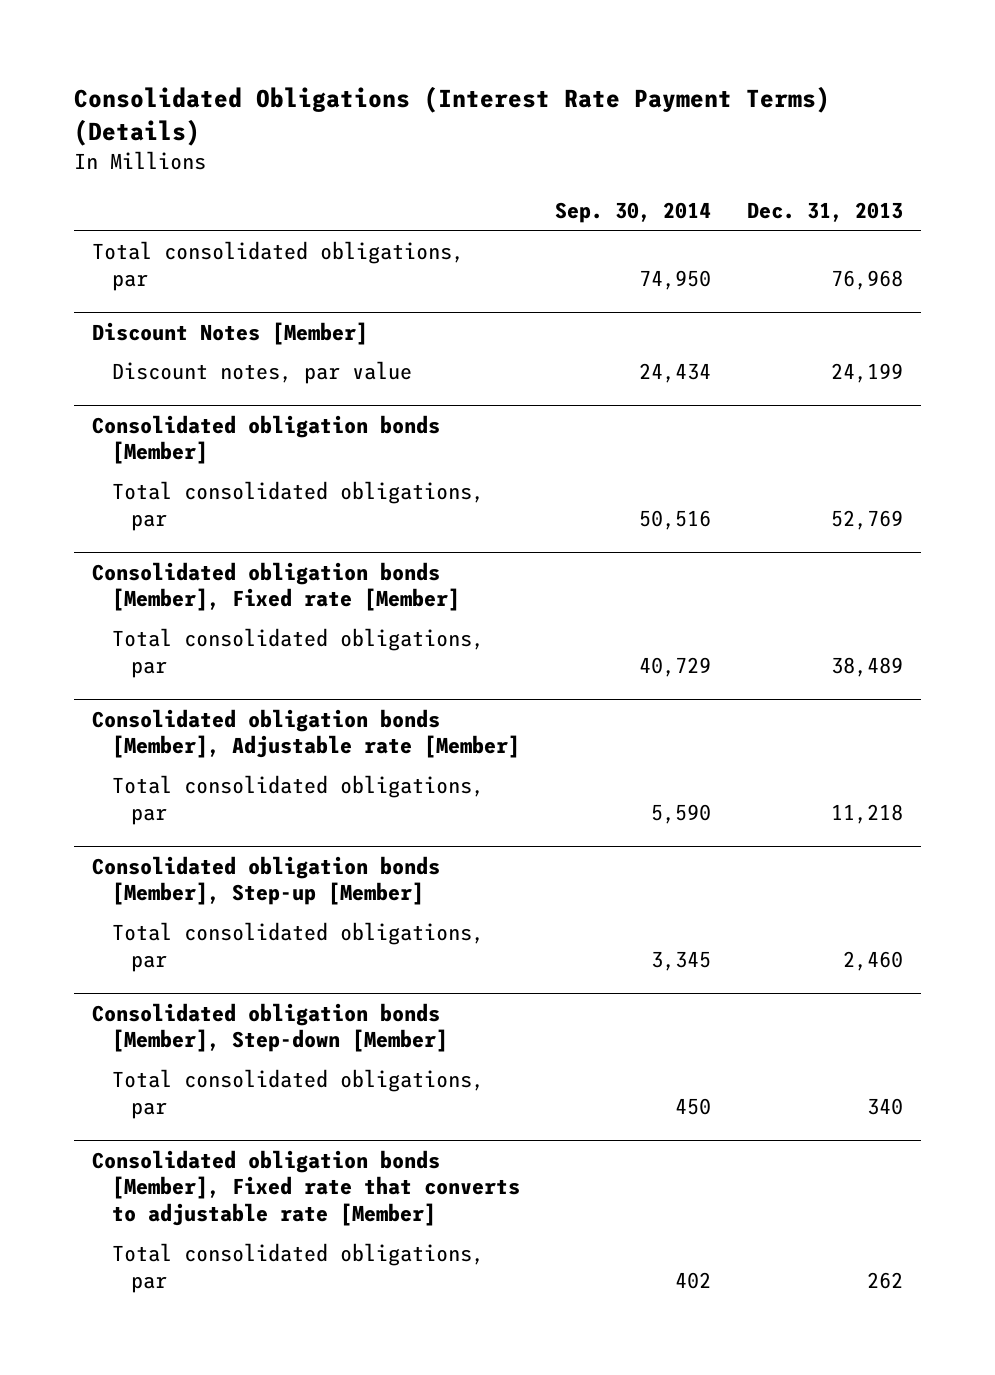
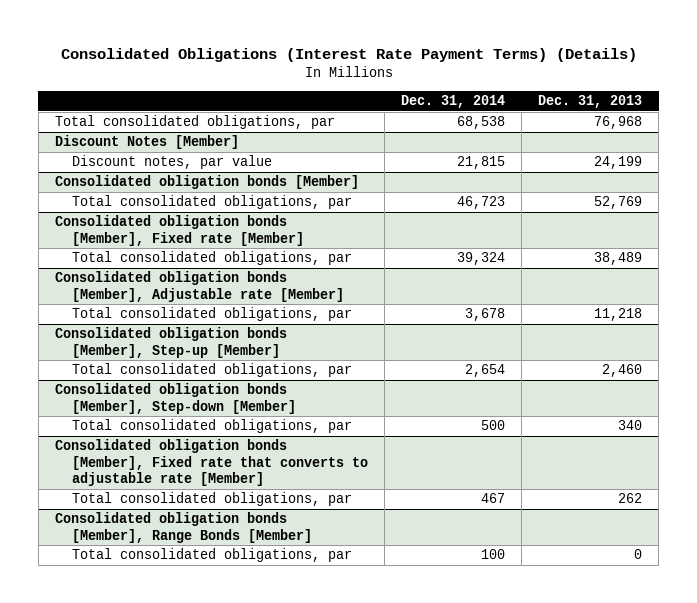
- | Sep. 30, 2014 | Dec. 31, 2013
+ | Dec. 31, 2014 | Dec. 31, 2013
+ Consolidated obligation bonds [Member], Range Bonds [Member]
+ Total consolidated obligations, par | 100 | 0

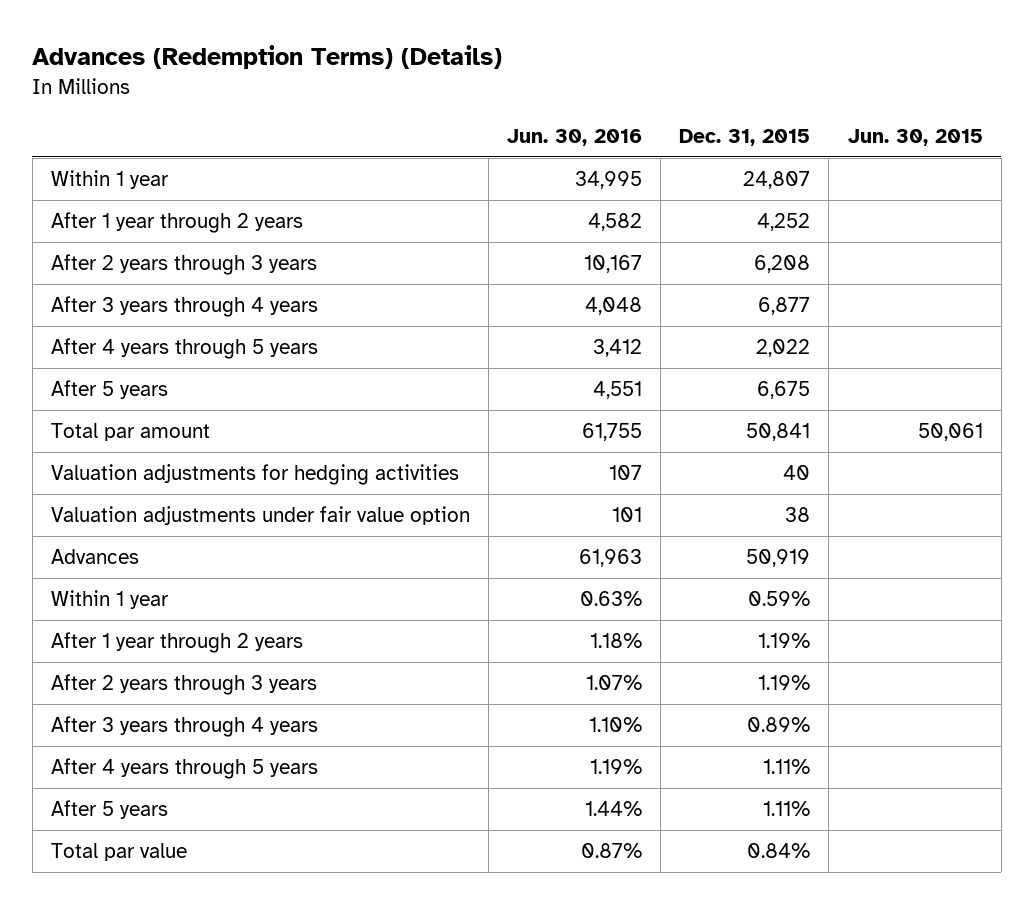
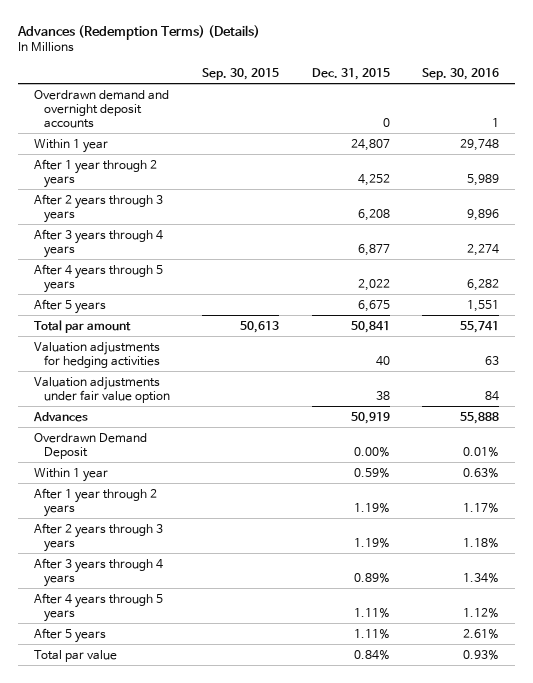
- | Jun. 30, 2016 | Dec. 31, 2015 | Jun. 30, 2015
+ | Sep. 30, 2015 | Dec. 31, 2015 | Sep. 30, 2016
+ Overdrawn demand and overnight deposit accounts | | 0 | 1
+ Overdrawn Demand Deposit | | 0.00% | 0.01%

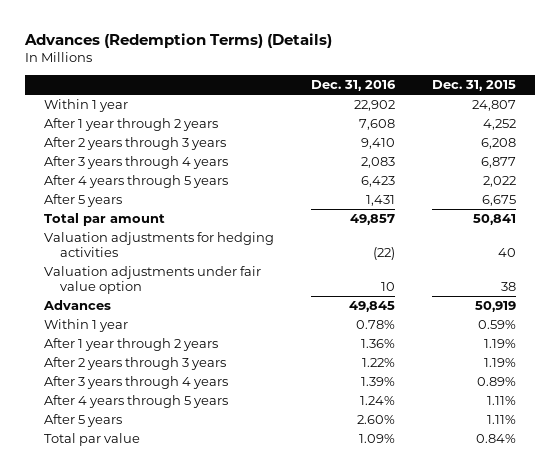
- | Sep. 30, 2015 | Dec. 31, 2015 | Sep. 30, 2016
+ | Dec. 31, 2016 | Dec. 31, 2015
- Overdrawn demand and overnight deposit accounts | | 0 | 1
- Overdrawn Demand Deposit | | 0.00% | 0.01%

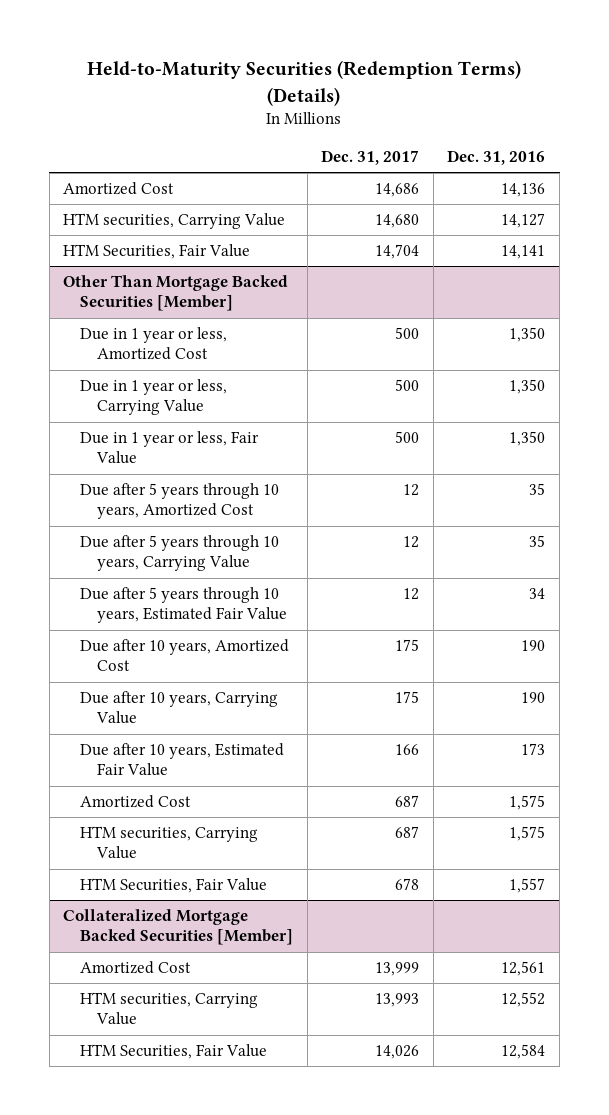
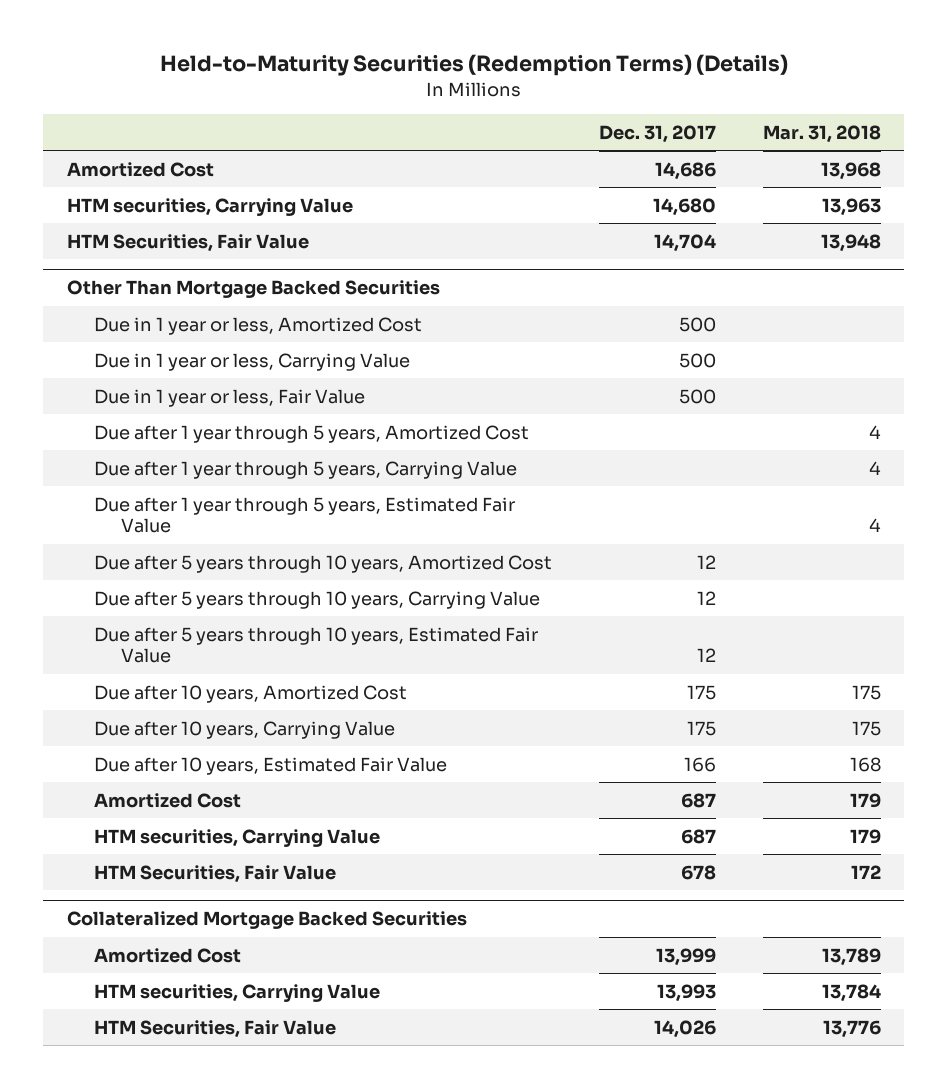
- | Dec. 31, 2017 | Dec. 31, 2016
+ | Dec. 31, 2017 | Mar. 31, 2018
- Other Than Mortgage Backed Securities [Member]
+ Other Than Mortgage Backed Securities
+ Due after 1 year through 5 years, Amortized Cost | | 4
+ Due after 1 year through 5 years, Carrying Value | | 4
+ Due after 1 year through 5 years, Estimated Fair Value | | 4
- Collateralized Mortgage Backed Securities [Member]
+ Collateralized Mortgage Backed Securities

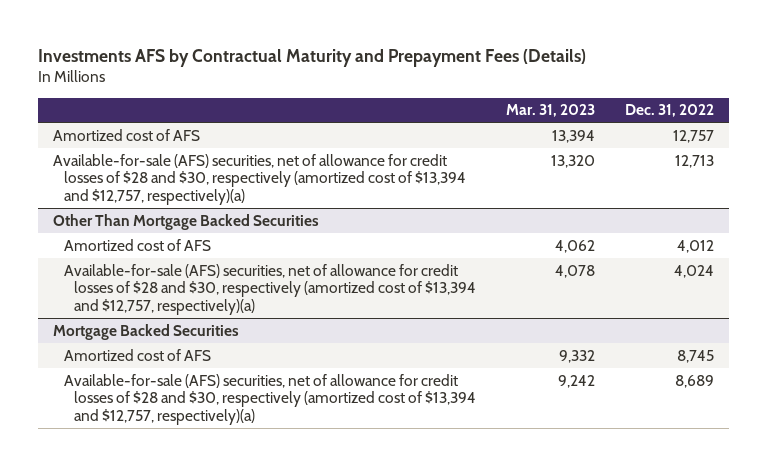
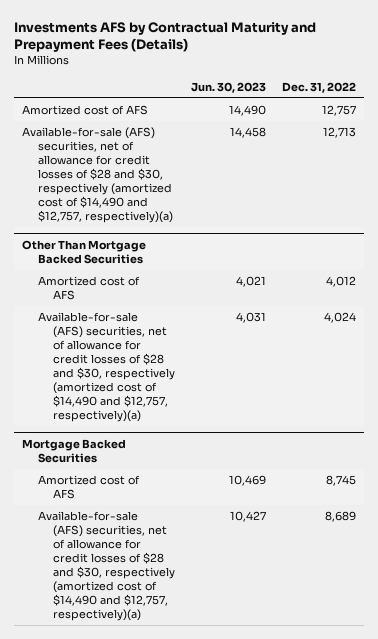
- | Mar. 31, 2023 | Dec. 31, 2022
+ | Jun. 30, 2023 | Dec. 31, 2022
- Available-for-sale (AFS) securities, net of allowance for credit losses of $28 and $30, respectively (amortized cost of $13,394 and $12,757, respectively)(a) | 13,320 | 12,713
+ Available-for-sale (AFS) securities, net of allowance for credit losses of $28 and $30, respectively (amortized cost of $14,490 and $12,757, respectively)(a) | 14,458 | 12,713
@ Other Than Mortgage Backed Securities
- Available-for-sale (AFS) securities, net of allowance for credit losses of $28 and $30, respectively (amortized cost of $13,394 and $12,757, respectively)(a) | 4,078 | 4,024
+ Available-for-sale (AFS) securities, net of allowance for credit losses of $28 and $30, respectively (amortized cost of $14,490 and $12,757, respectively)(a) | 4,031 | 4,024
@ Mortgage Backed Securities
- Available-for-sale (AFS) securities, net of allowance for credit losses of $28 and $30, respectively (amortized cost of $13,394 and $12,757, respectively)(a) | 9,242 | 8,689
+ Available-for-sale (AFS) securities, net of allowance for credit losses of $28 and $30, respectively (amortized cost of $14,490 and $12,757, respectively)(a) | 10,427 | 8,689

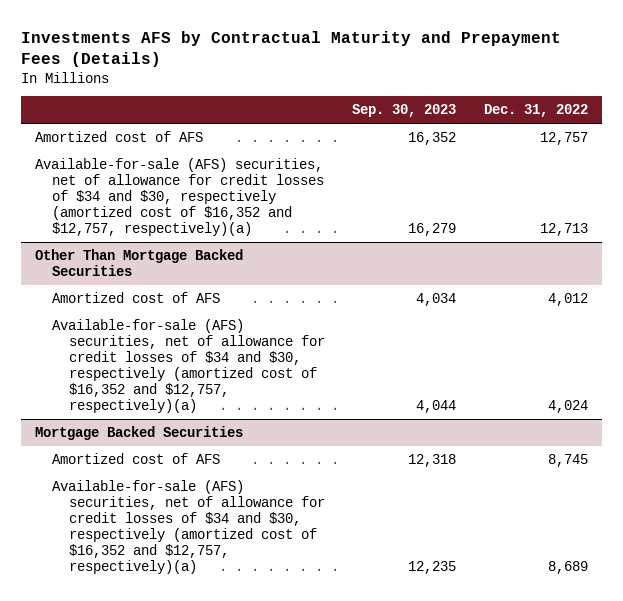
- | Jun. 30, 2023 | Dec. 31, 2022
+ | Sep. 30, 2023 | Dec. 31, 2022
- Available-for-sale (AFS) securities, net of allowance for credit losses of $28 and $30, respectively (amortized cost of $14,490 and $12,757, respectively)(a) | 14,458 | 12,713
+ Available-for-sale (AFS) securities, net of allowance for credit losses of $34 and $30, respectively (amortized cost of $16,352 and $12,757, respectively)(a) | 16,279 | 12,713
@ Other Than Mortgage Backed Securities
- Available-for-sale (AFS) securities, net of allowance for credit losses of $28 and $30, respectively (amortized cost of $14,490 and $12,757, respectively)(a) | 4,031 | 4,024
+ Available-for-sale (AFS) securities, net of allowance for credit losses of $34 and $30, respectively (amortized cost of $16,352 and $12,757, respectively)(a) | 4,044 | 4,024
@ Mortgage Backed Securities
- Available-for-sale (AFS) securities, net of allowance for credit losses of $28 and $30, respectively (amortized cost of $14,490 and $12,757, respectively)(a) | 10,427 | 8,689
+ Available-for-sale (AFS) securities, net of allowance for credit losses of $34 and $30, respectively (amortized cost of $16,352 and $12,757, respectively)(a) | 12,235 | 8,689

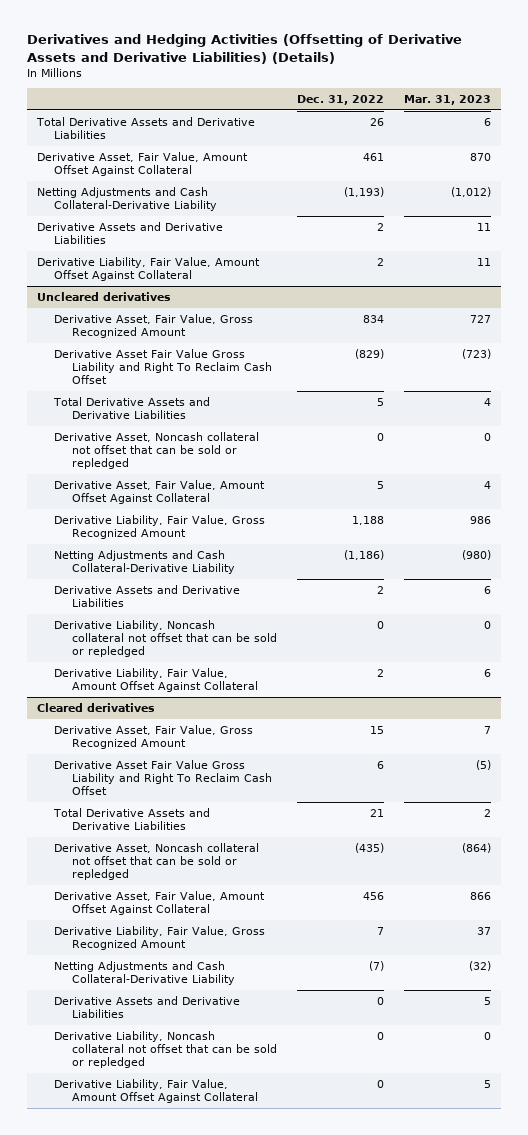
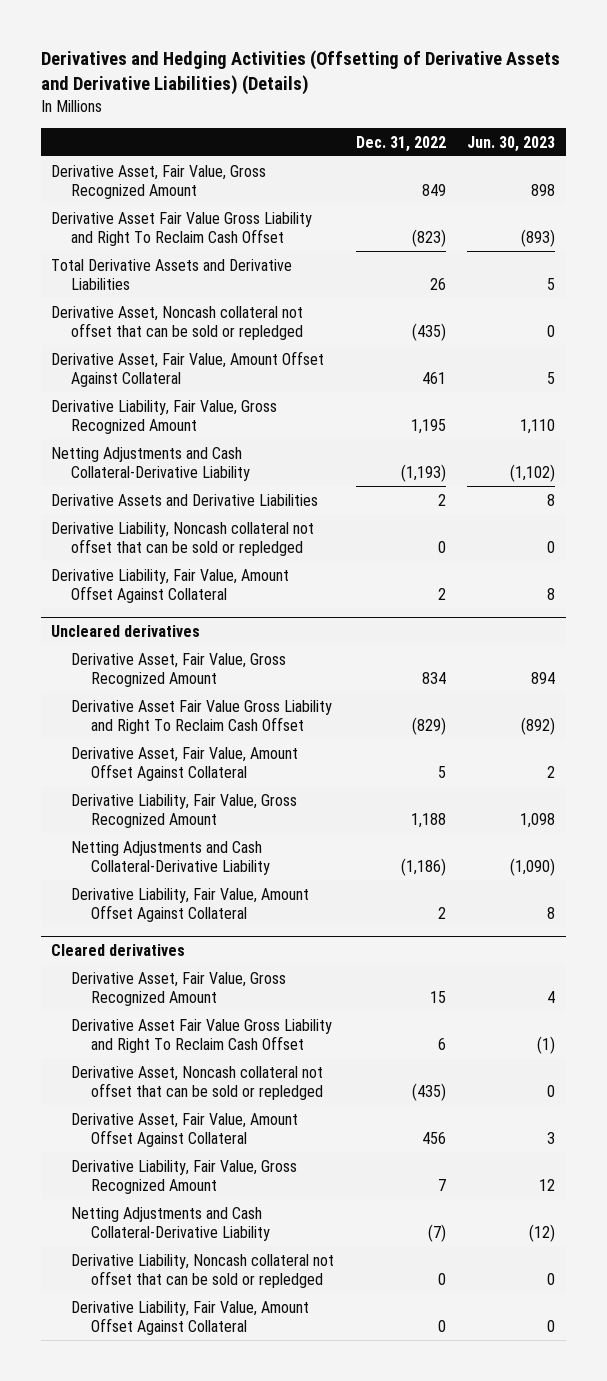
- | Dec. 31, 2022 | Mar. 31, 2023
+ | Dec. 31, 2022 | Jun. 30, 2023
+ Derivative Asset, Fair Value, Gross Recognized Amount | 849 | 898
+ Derivative Asset Fair Value Gross Liability and Right To Reclaim Cash Offset | (823) | (893)
+ Derivative Asset, Noncash collateral not offset that can be sold or repledged | (435) | 0
+ Derivative Liability, Fair Value, Gross Recognized Amount | 1,195 | 1,110
+ Derivative Liability, Noncash collateral not offset that can be sold or repledged | 0 | 0
@ Uncleared derivatives
- Total Derivative Assets and Derivative Liabilities | 5 | 4
- Derivative Asset, Noncash collateral not offset that can be sold or repledged | 0 | 0
- Derivative Assets and Derivative Liabilities | 2 | 6
- Derivative Liability, Noncash collateral not offset that can be sold or repledged | 0 | 0
@ Cleared derivatives
- Total Derivative Assets and Derivative Liabilities | 21 | 2
- Derivative Assets and Derivative Liabilities | 0 | 5

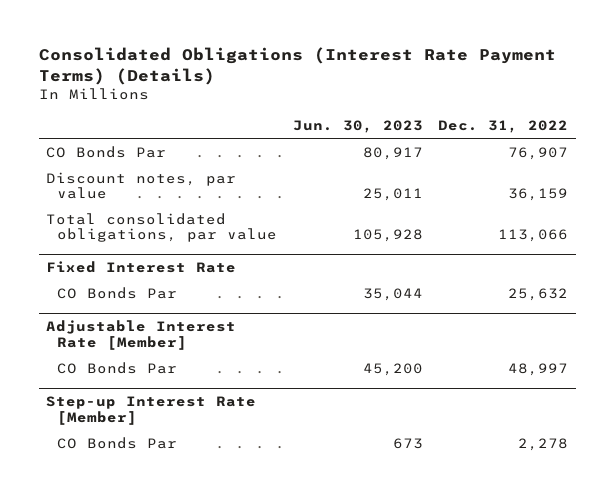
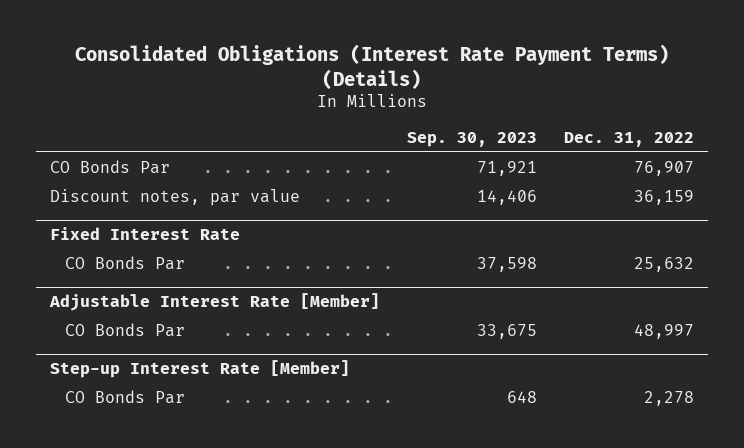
- | Jun. 30, 2023 | Dec. 31, 2022
+ | Sep. 30, 2023 | Dec. 31, 2022
- Total consolidated obligations, par value | 105,928 | 113,066

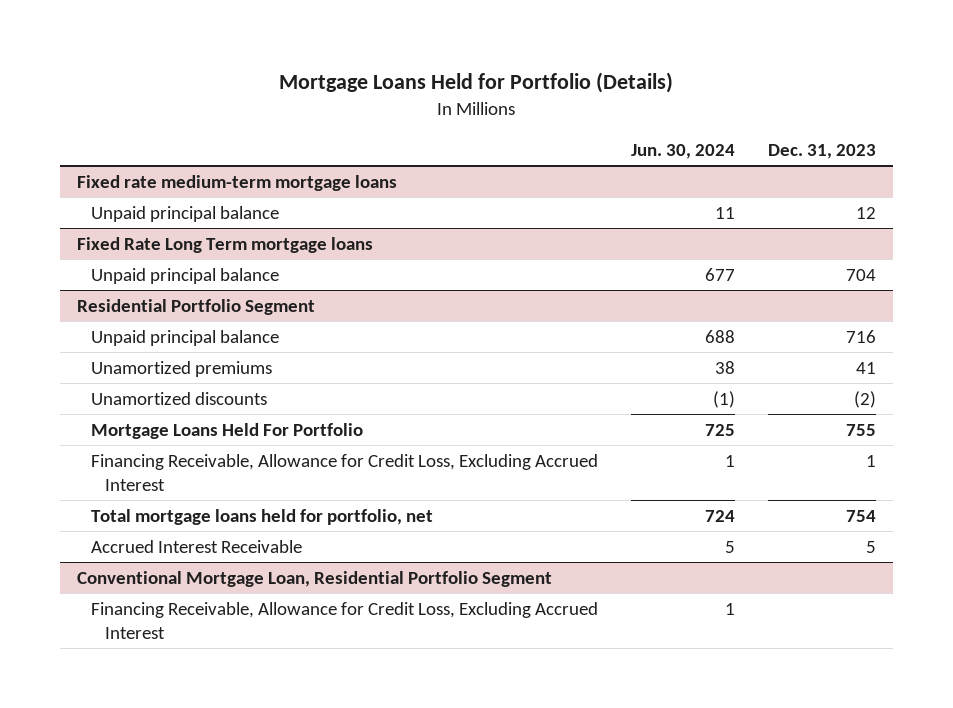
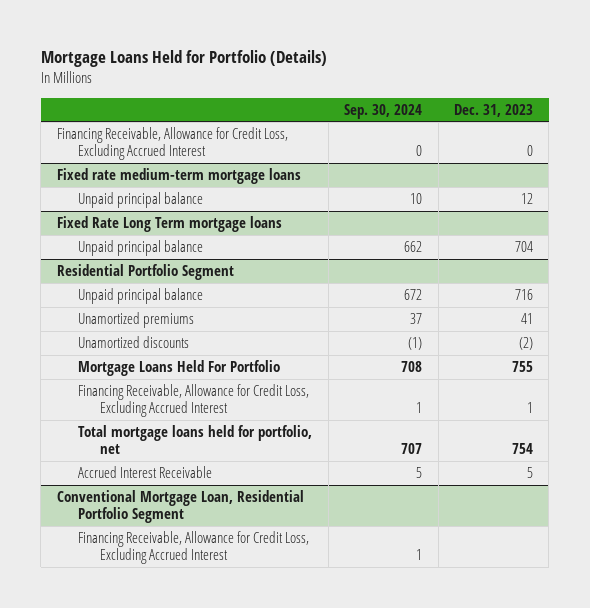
- | Jun. 30, 2024 | Dec. 31, 2023
+ | Sep. 30, 2024 | Dec. 31, 2023
+ Financing Receivable, Allowance for Credit Loss, Excluding Accrued Interest | 0 | 0

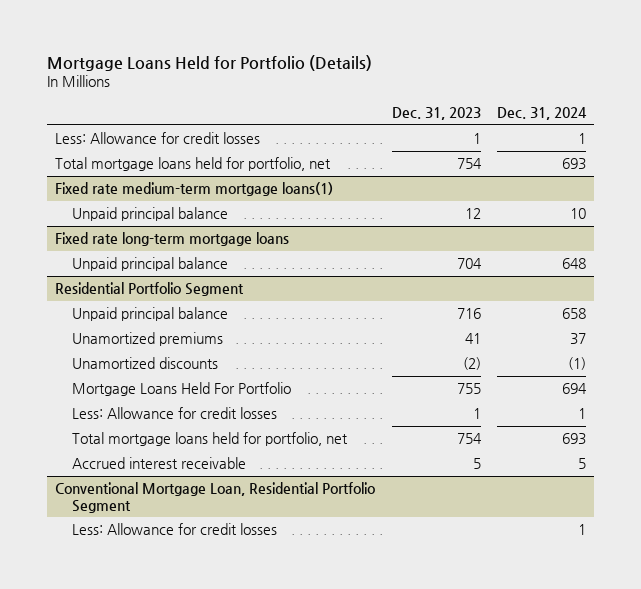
- | Sep. 30, 2024 | Dec. 31, 2023
+ | Dec. 31, 2023 | Dec. 31, 2024
- Financing Receivable, Allowance for Credit Loss, Excluding Accrued Interest | 0 | 0
- Fixed rate medium-term mortgage loans
+ Less: Allowance for credit losses | 1 | 1
+ Total mortgage loans held for portfolio, net | 754 | 693
+ Fixed rate medium-term mortgage loans(1)
- Fixed Rate Long Term mortgage loans
+ Fixed rate long-term mortgage loans
@ Residential Portfolio Segment
- Financing Receivable, Allowance for Credit Loss, Excluding Accrued Interest | 1 | 1
+ Less: Allowance for credit losses | 1 | 1
- Accrued Interest Receivable | 5 | 5
+ Accrued interest receivable | 5 | 5
@ Conventional Mortgage Loan, Residential Portfolio Segment
- Financing Receivable, Allowance for Credit Loss, Excluding Accrued Interest | 1 |
+ Less: Allowance for credit losses | | 1

